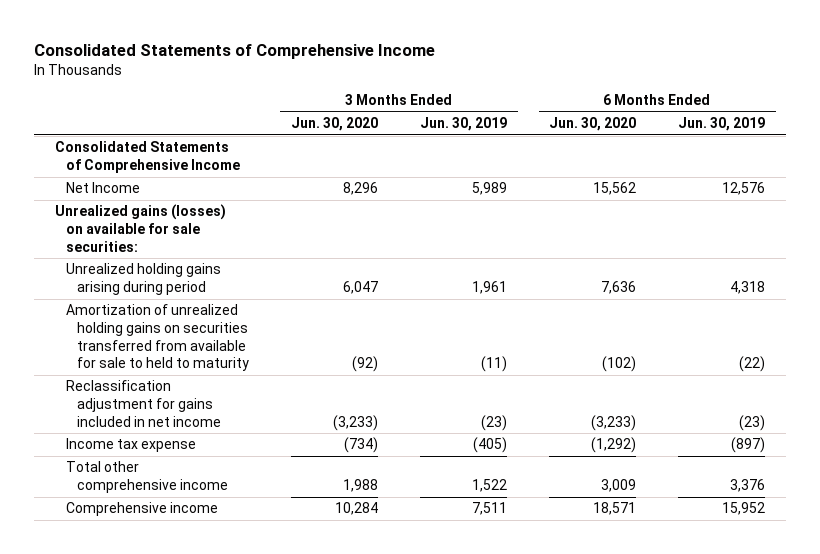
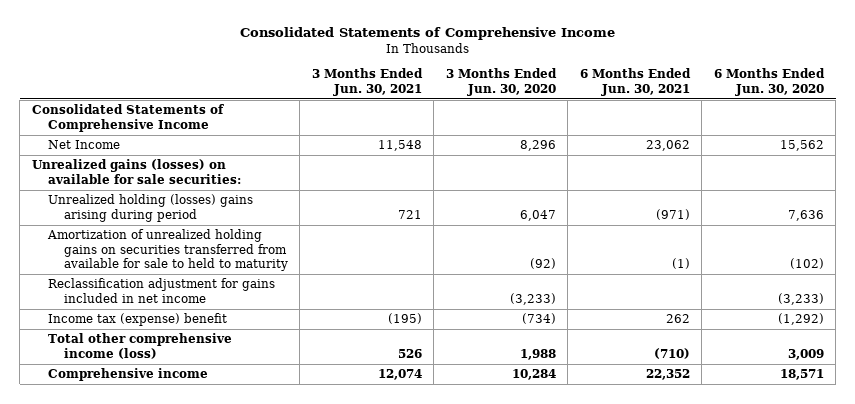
- | 3 Months Ended Jun. 30, 2020 | 3 Months Ended Jun. 30, 2019 | 6 Months Ended Jun. 30, 2020 | 6 Months Ended Jun. 30, 2019
+ | 3 Months Ended Jun. 30, 2021 | 3 Months Ended Jun. 30, 2020 | 6 Months Ended Jun. 30, 2021 | 6 Months Ended Jun. 30, 2020
- Unrealized holding gains arising during period | 6,047 | 1,961 | 7,636 | 4,318
+ Unrealized holding (losses) gains arising during period | 721 | 6,047 | (971) | 7,636
- Income tax expense | (734) | (405) | (1,292) | (897)
- Total other comprehensive income | 1,988 | 1,522 | 3,009 | 3,376
+ Income tax (expense) benefit | (195) | (734) | 262 | (1,292)
+ Total other comprehensive income (loss) | 526 | 1,988 | (710) | 3,009

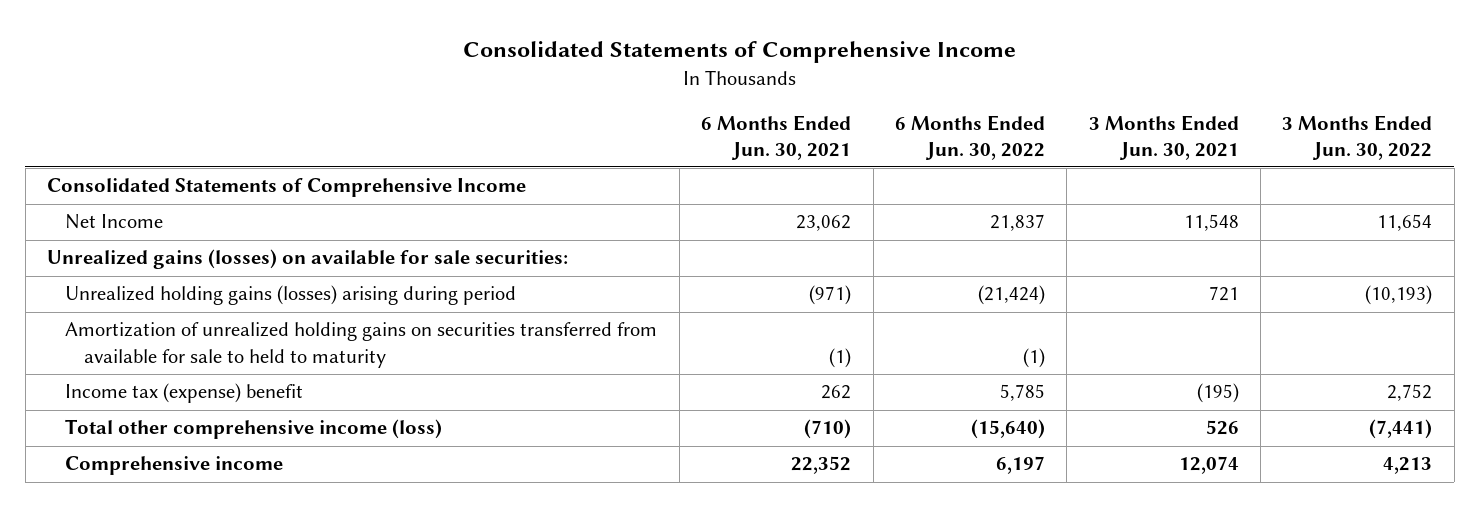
- | 3 Months Ended Jun. 30, 2021 | 3 Months Ended Jun. 30, 2020 | 6 Months Ended Jun. 30, 2021 | 6 Months Ended Jun. 30, 2020
+ | 6 Months Ended Jun. 30, 2021 | 6 Months Ended Jun. 30, 2022 | 3 Months Ended Jun. 30, 2021 | 3 Months Ended Jun. 30, 2022
- Unrealized holding (losses) gains arising during period | 721 | 6,047 | (971) | 7,636
+ Unrealized holding gains (losses) arising during period | (971) | (21,424) | 721 | (10,193)
- Reclassification adjustment for gains included in net income | | (3,233) | | (3,233)

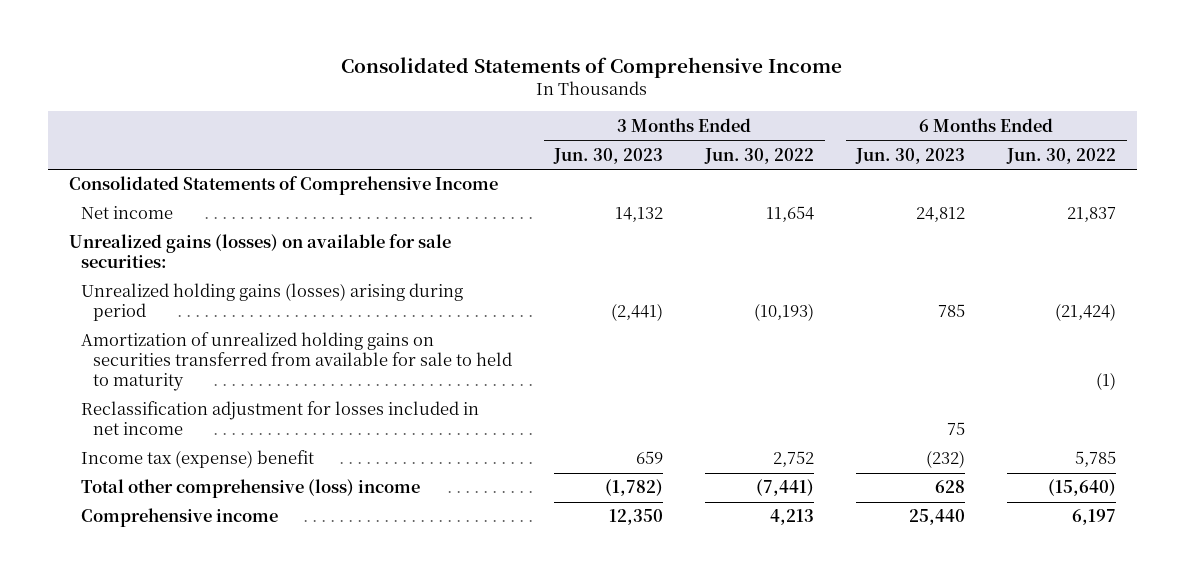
- | 6 Months Ended Jun. 30, 2021 | 6 Months Ended Jun. 30, 2022 | 3 Months Ended Jun. 30, 2021 | 3 Months Ended Jun. 30, 2022
+ | 3 Months Ended Jun. 30, 2023 | 3 Months Ended Jun. 30, 2022 | 6 Months Ended Jun. 30, 2023 | 6 Months Ended Jun. 30, 2022
- Net Income | 23,062 | 21,837 | 11,548 | 11,654
+ Net income | 14,132 | 11,654 | 24,812 | 21,837
+ Reclassification adjustment for losses included in net income | | | 75 |
- Total other comprehensive income (loss) | (710) | (15,640) | 526 | (7,441)
+ Total other comprehensive (loss) income | (1,782) | (7,441) | 628 | (15,640)

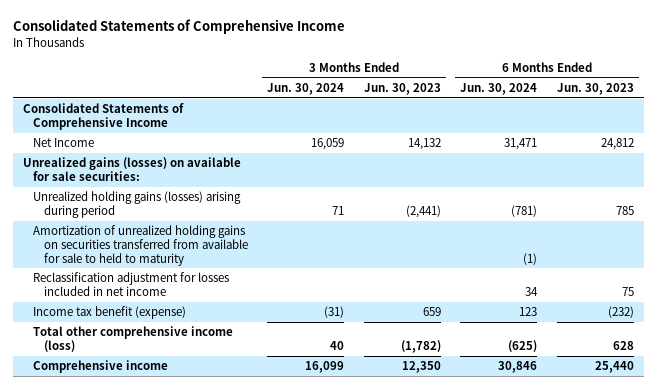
- | 3 Months Ended Jun. 30, 2023 | 3 Months Ended Jun. 30, 2022 | 6 Months Ended Jun. 30, 2023 | 6 Months Ended Jun. 30, 2022
+ | 3 Months Ended Jun. 30, 2024 | 3 Months Ended Jun. 30, 2023 | 6 Months Ended Jun. 30, 2024 | 6 Months Ended Jun. 30, 2023
- Net income | 14,132 | 11,654 | 24,812 | 21,837
+ Net Income | 16,059 | 14,132 | 31,471 | 24,812
- Income tax (expense) benefit | 659 | 2,752 | (232) | 5,785
- Total other comprehensive (loss) income | (1,782) | (7,441) | 628 | (15,640)
+ Income tax benefit (expense) | (31) | 659 | 123 | (232)
+ Total other comprehensive income (loss) | 40 | (1,782) | (625) | 628

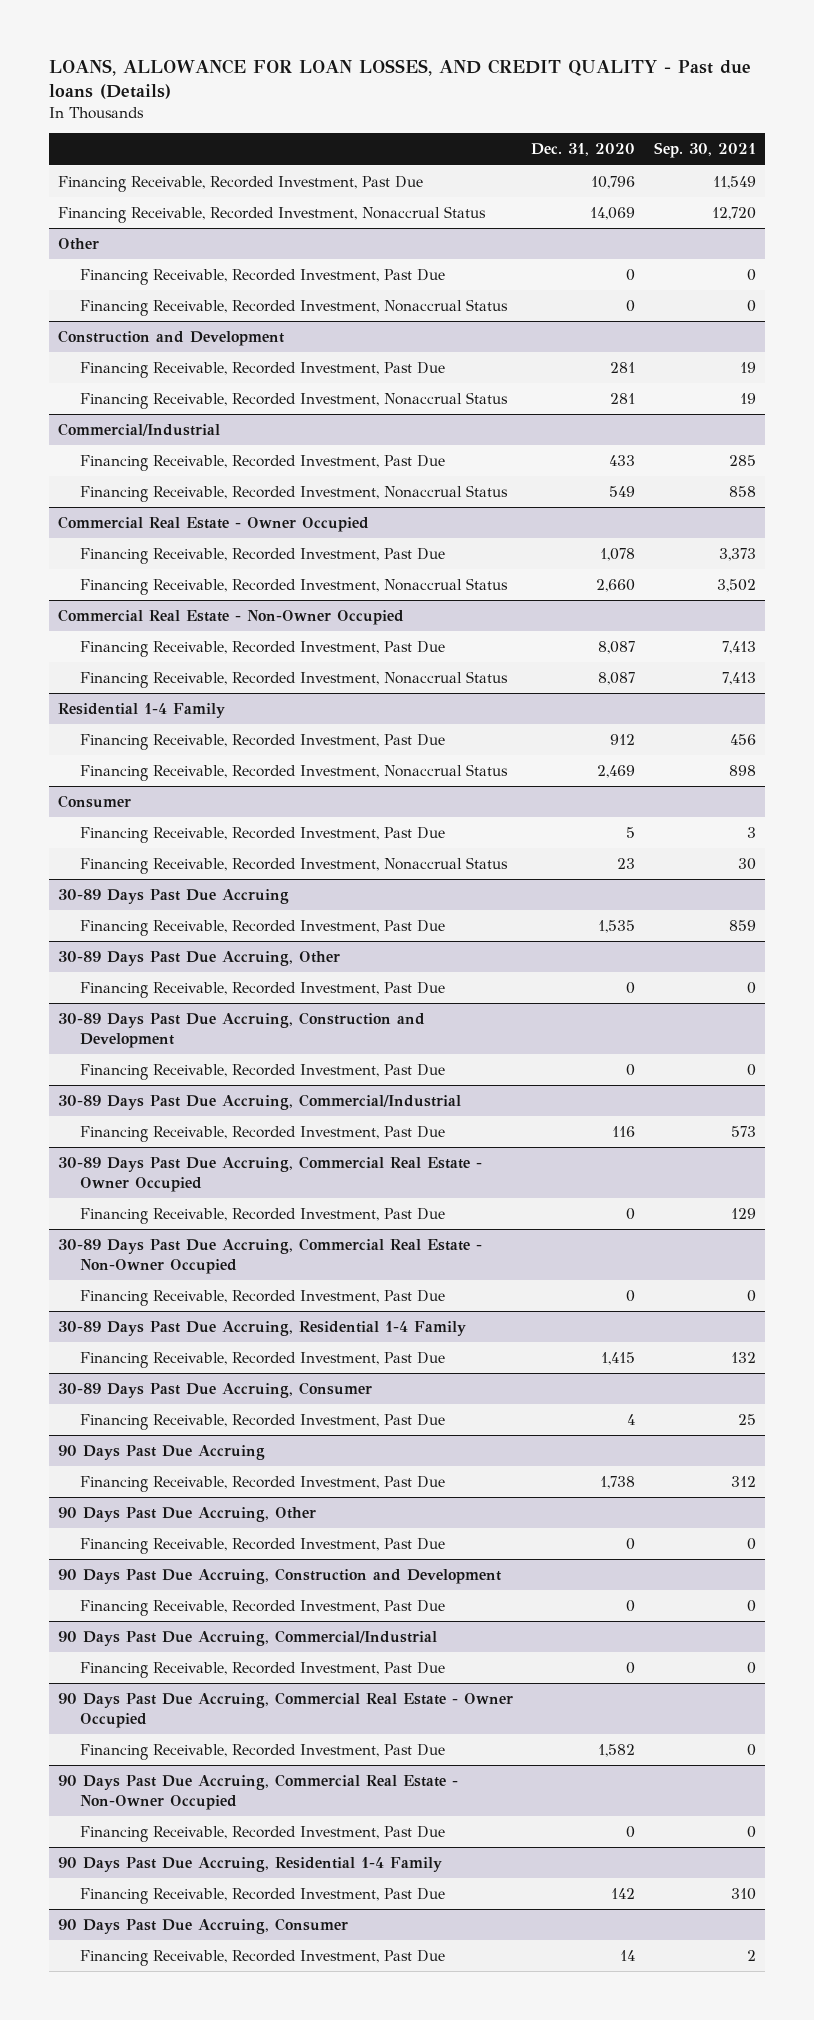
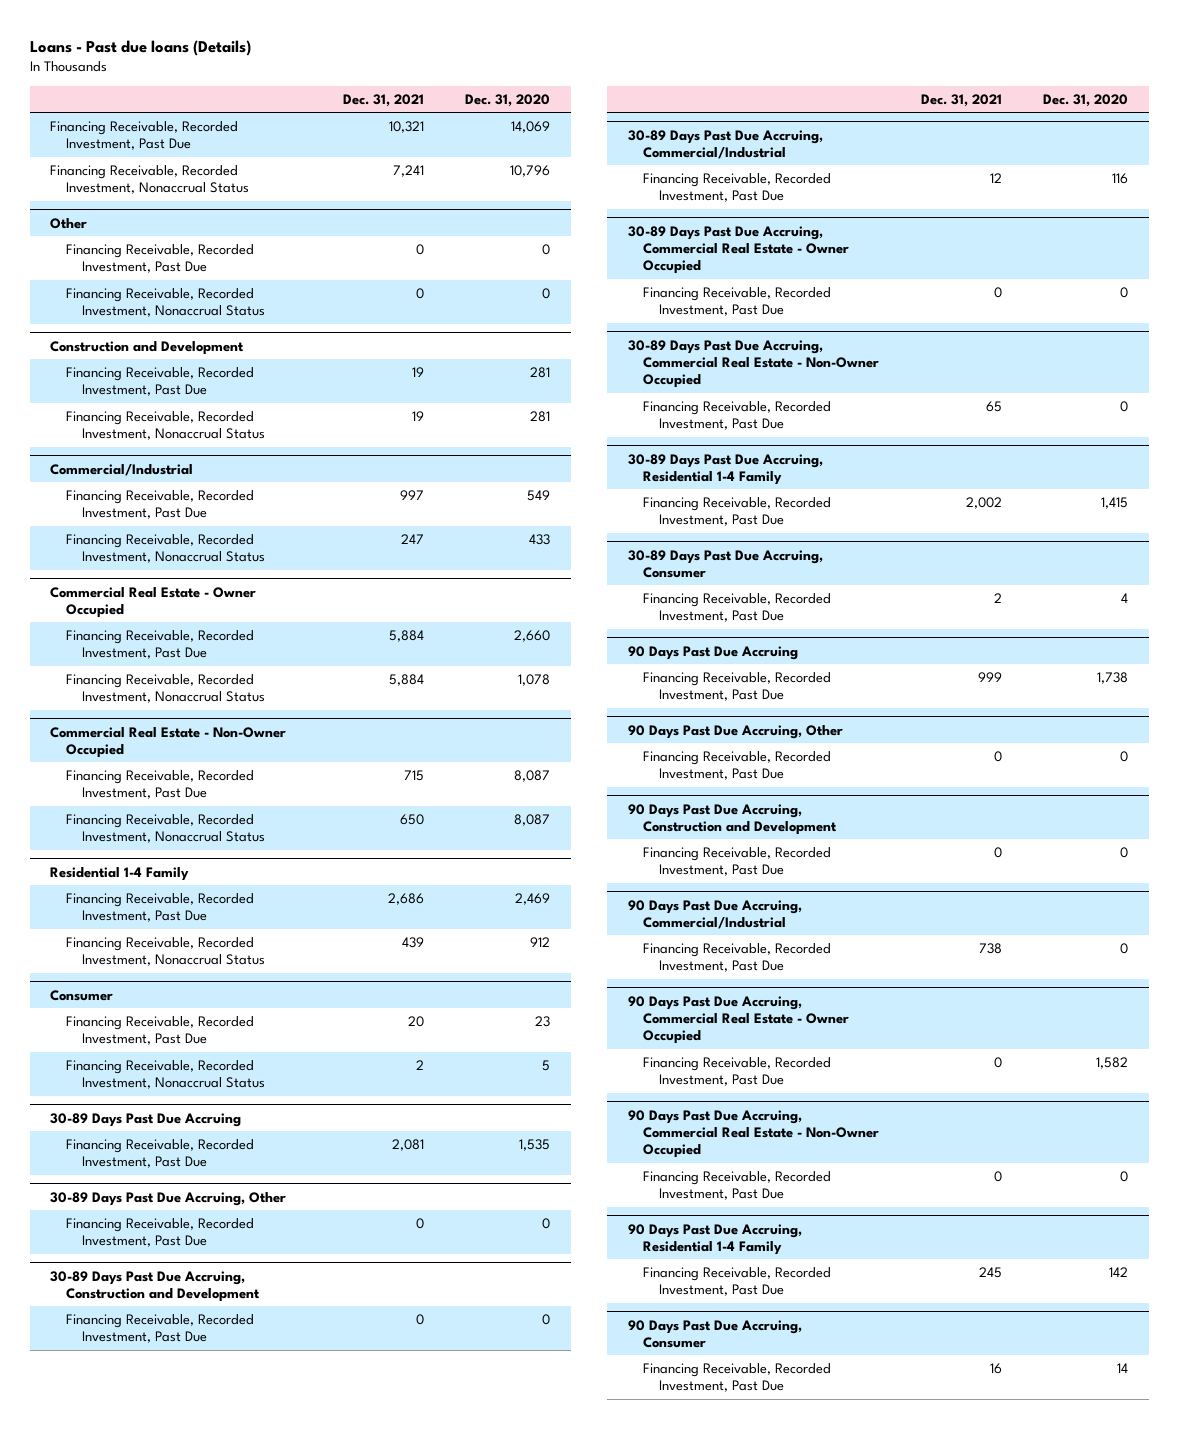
- LOANS, ALLOWANCE FOR LOAN LOSSES, AND CREDIT QUALITY - Past due loans (Details)
+ Loans - Past due loans (Details)
- | Dec. 31, 2020 | Sep. 30, 2021
+ | Dec. 31, 2021 | Dec. 31, 2020
- Financing Receivable, Recorded Investment, Past Due | 10,796 | 11,549
- Financing Receivable, Recorded Investment, Nonaccrual Status | 14,069 | 12,720
+ Financing Receivable, Recorded Investment, Past Due | 10,321 | 14,069
+ Financing Receivable, Recorded Investment, Nonaccrual Status | 7,241 | 10,796
@ Commercial/Industrial
- Financing Receivable, Recorded Investment, Past Due | 433 | 285
- Financing Receivable, Recorded Investment, Nonaccrual Status | 549 | 858
+ Financing Receivable, Recorded Investment, Past Due | 997 | 549
+ Financing Receivable, Recorded Investment, Nonaccrual Status | 247 | 433
@ Commercial Real Estate - Owner Occupied
- Financing Receivable, Recorded Investment, Past Due | 1,078 | 3,373
- Financing Receivable, Recorded Investment, Nonaccrual Status | 2,660 | 3,502
+ Financing Receivable, Recorded Investment, Past Due | 5,884 | 2,660
+ Financing Receivable, Recorded Investment, Nonaccrual Status | 5,884 | 1,078
@ Residential 1-4 Family
- Financing Receivable, Recorded Investment, Past Due | 912 | 456
- Financing Receivable, Recorded Investment, Nonaccrual Status | 2,469 | 898
+ Financing Receivable, Recorded Investment, Past Due | 2,686 | 2,469
+ Financing Receivable, Recorded Investment, Nonaccrual Status | 439 | 912
@ Consumer
- Financing Receivable, Recorded Investment, Past Due | 5 | 3
- Financing Receivable, Recorded Investment, Nonaccrual Status | 23 | 30
+ Financing Receivable, Recorded Investment, Past Due | 20 | 23
+ Financing Receivable, Recorded Investment, Nonaccrual Status | 2 | 5

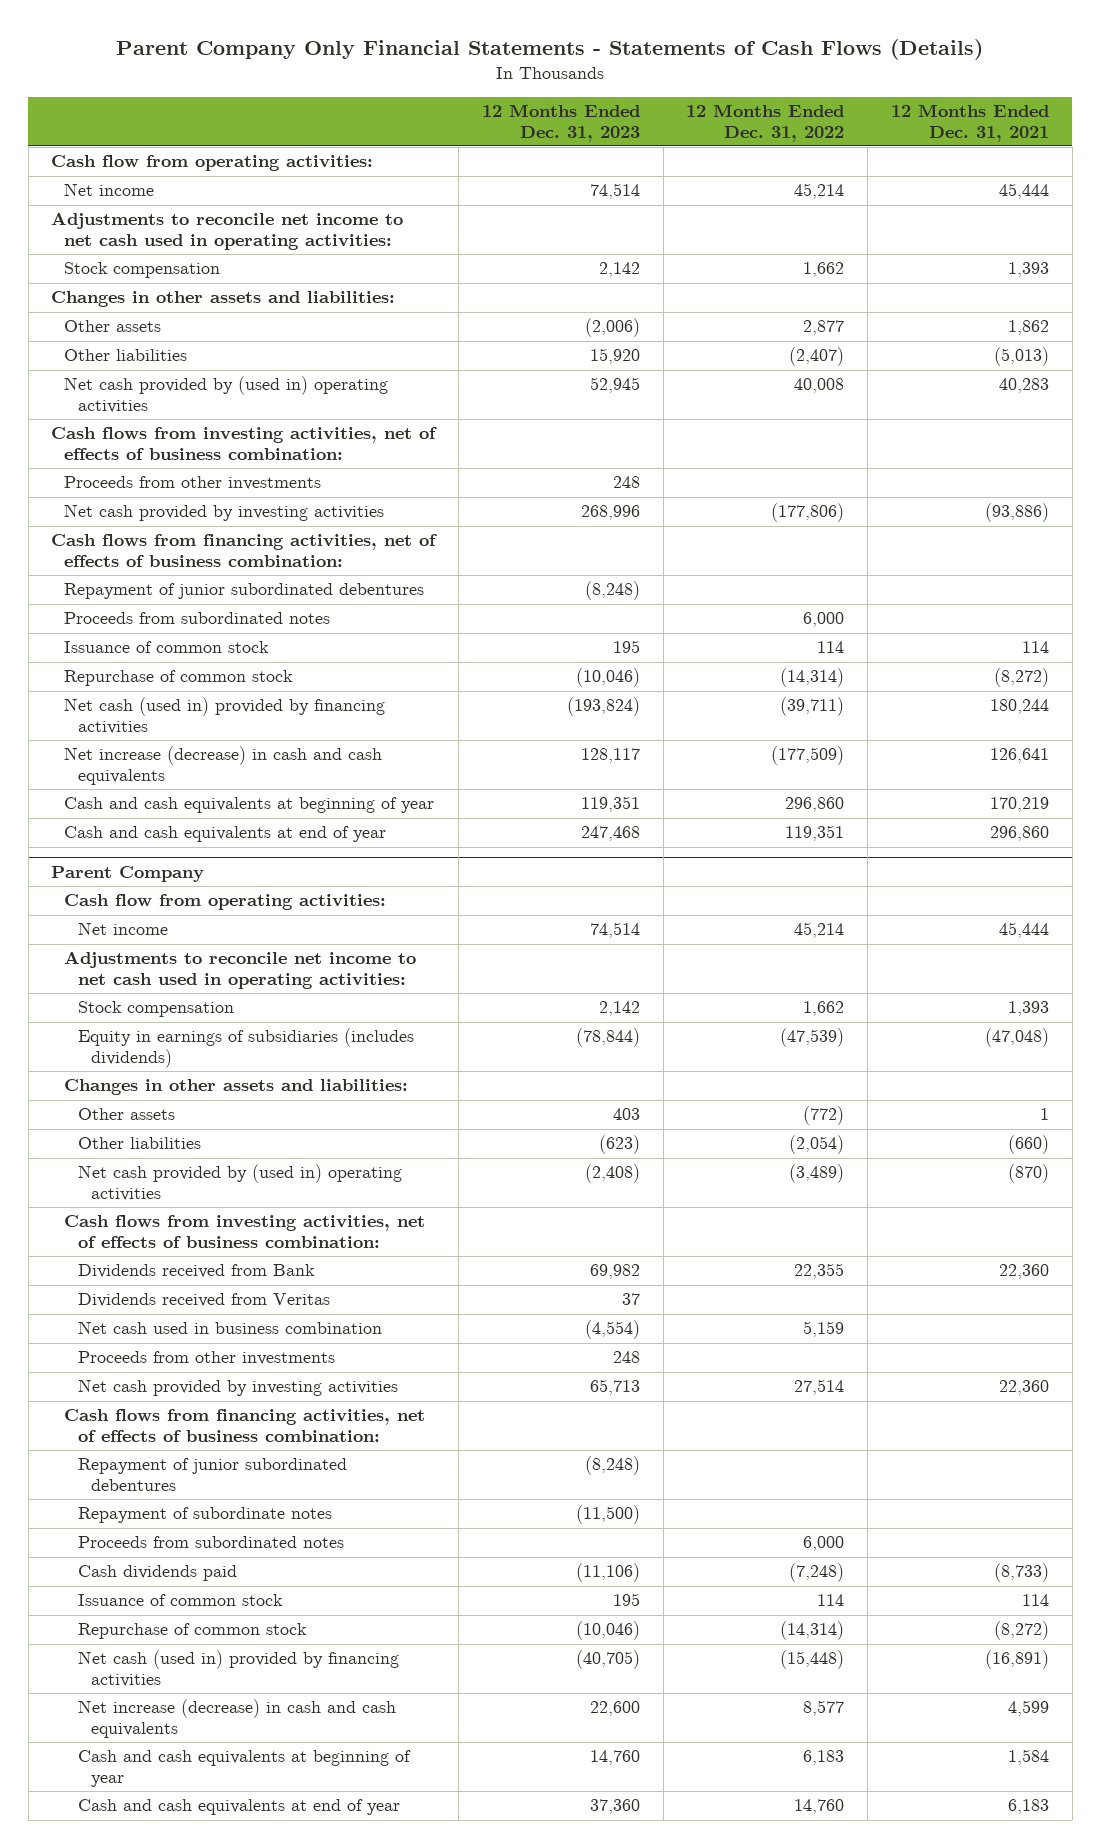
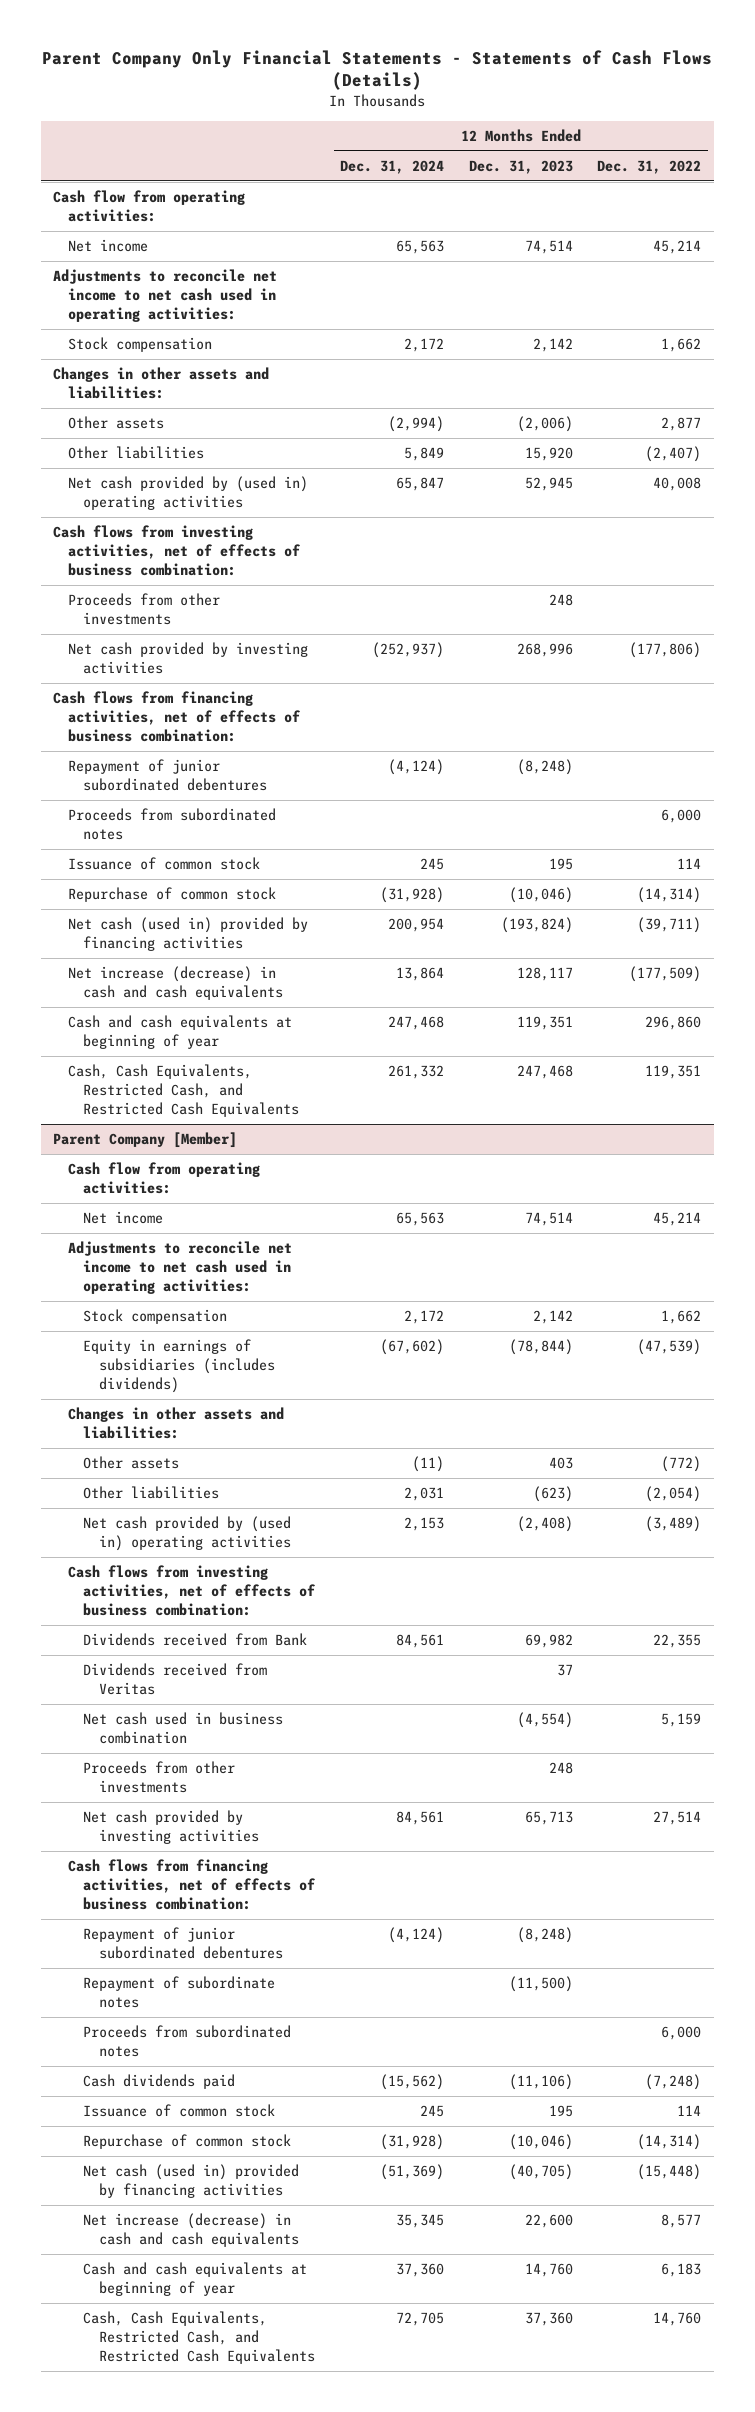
- | 12 Months Ended Dec. 31, 2023 | 12 Months Ended Dec. 31, 2022 | 12 Months Ended Dec. 31, 2021
+ | 12 Months Ended Dec. 31, 2024 | 12 Months Ended Dec. 31, 2023 | 12 Months Ended Dec. 31, 2022
- Cash and cash equivalents at end of year | 247,468 | 119,351 | 296,860
- Parent Company
+ Cash, Cash Equivalents, Restricted Cash, and Restricted Cash Equivalents | 261,332 | 247,468 | 119,351
+ Parent Company [Member]
- Cash and cash equivalents at end of year | 37,360 | 14,760 | 6,183
+ Cash, Cash Equivalents, Restricted Cash, and Restricted Cash Equivalents | 72,705 | 37,360 | 14,760

